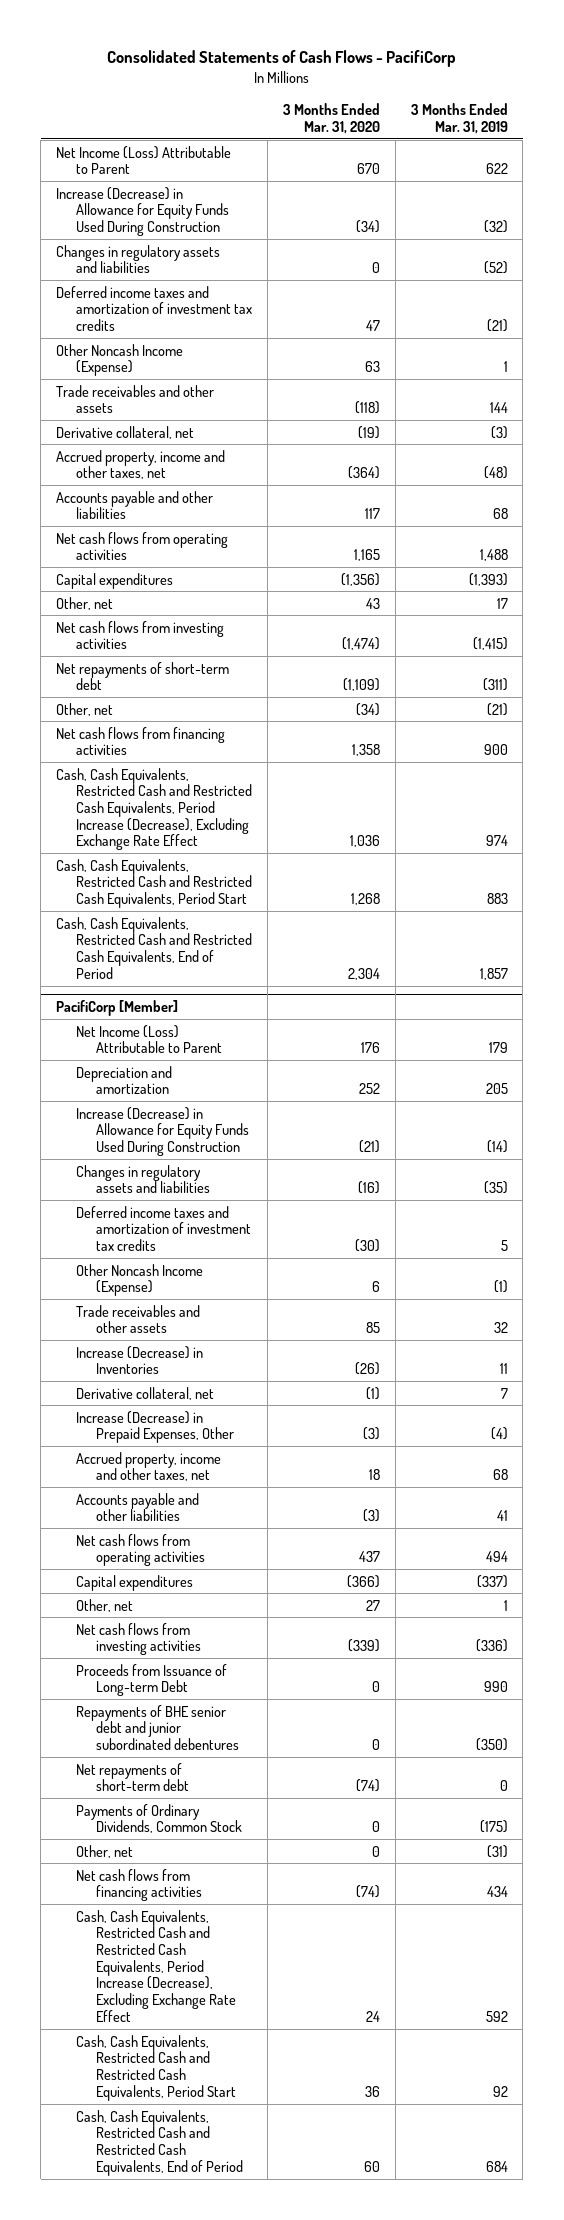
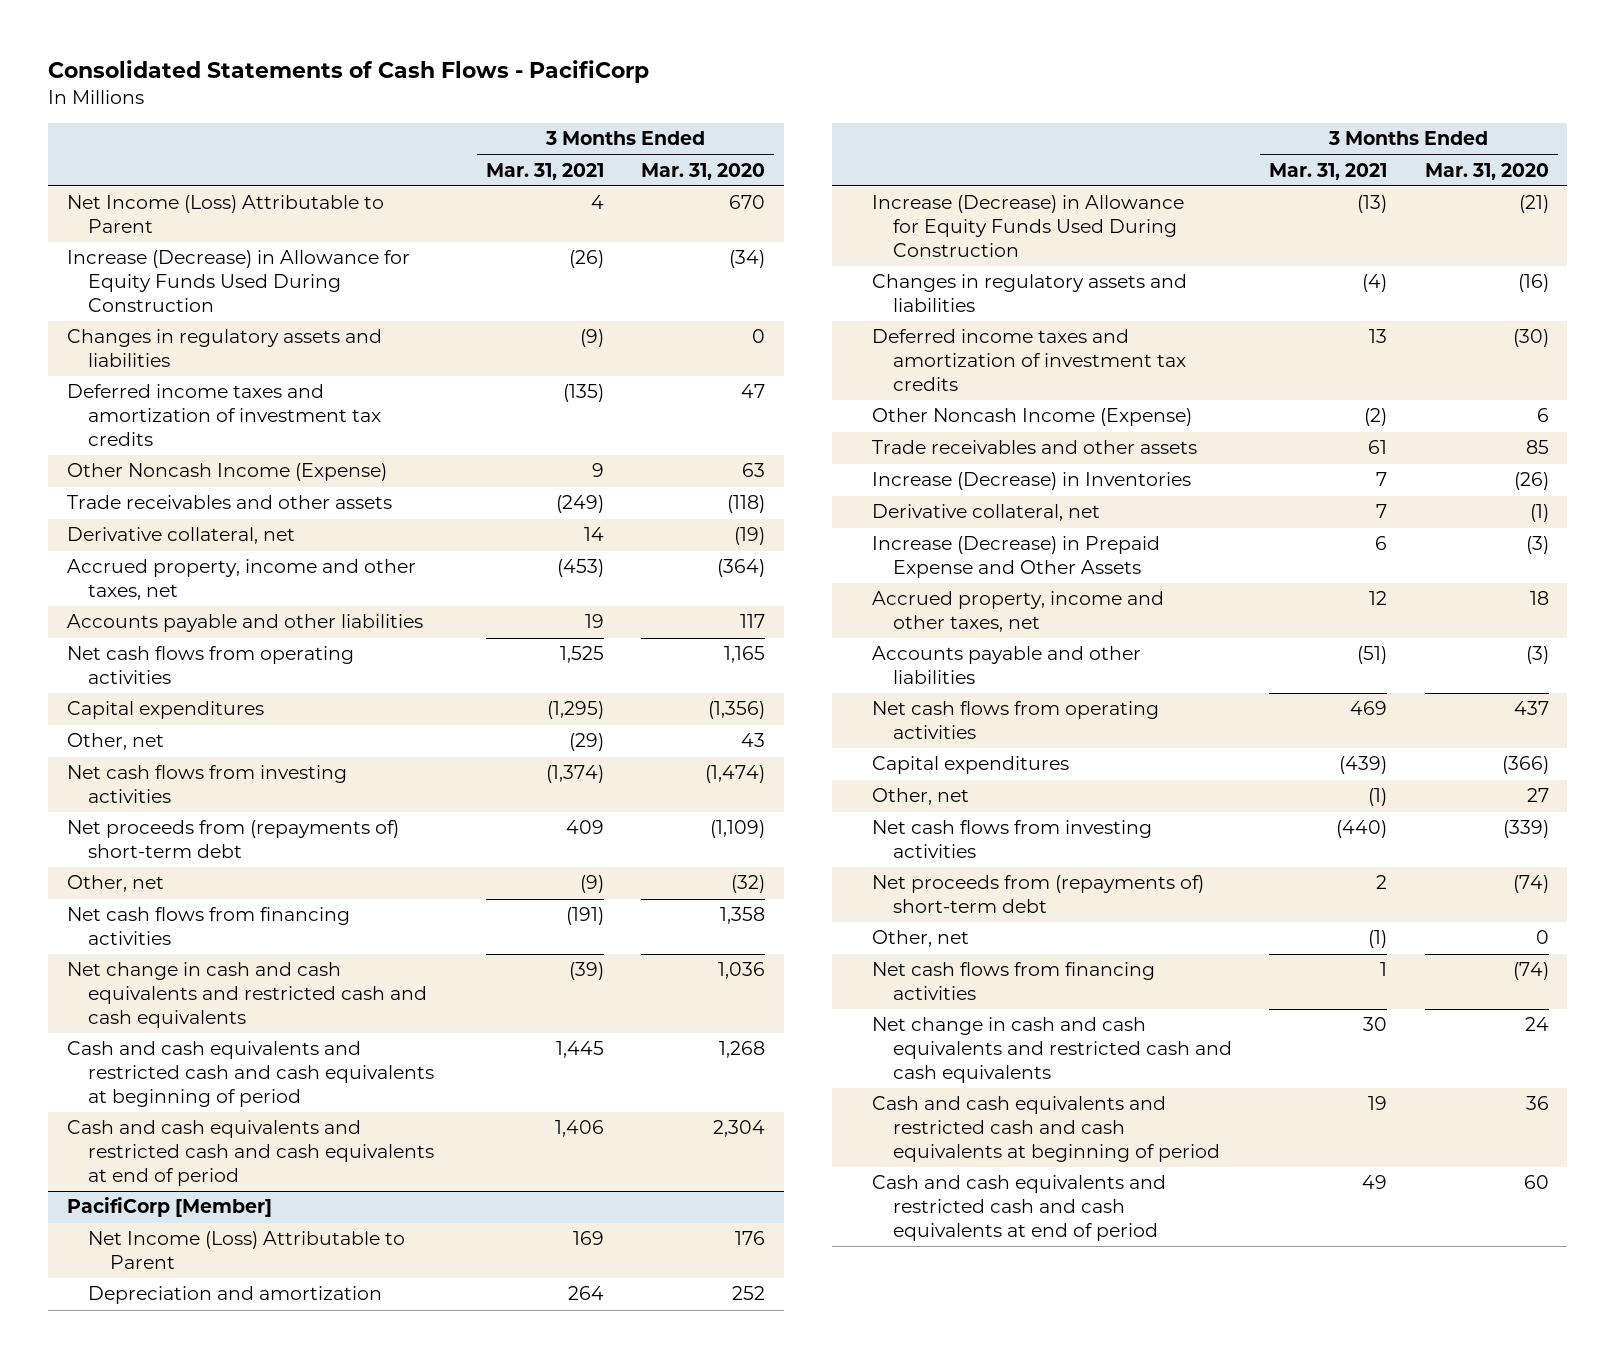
- | 3 Months Ended Mar. 31, 2020 | 3 Months Ended Mar. 31, 2019
+ | 3 Months Ended Mar. 31, 2021 | 3 Months Ended Mar. 31, 2020
- Net repayments of short-term debt | (1,109) | (311)
- Other, net | (34) | (21)
+ Net proceeds from (repayments of) short-term debt | 409 | (1,109)
+ Other, net | (9) | (32)
- Cash, Cash Equivalents, Restricted Cash and Restricted Cash Equivalents, Period Increase (Decrease), Excluding Exchange Rate Effect | 1,036 | 974
- Cash, Cash Equivalents, Restricted Cash and Restricted Cash Equivalents, Period Start | 1,268 | 883
- Cash, Cash Equivalents, Restricted Cash and Restricted Cash Equivalents, End of Period | 2,304 | 1,857
+ Net change in cash and cash equivalents and restricted cash and cash equivalents | (39) | 1,036
+ Cash and cash equivalents and restricted cash and cash equivalents at beginning of period | 1,445 | 1,268
+ Cash and cash equivalents and restricted cash and cash equivalents at end of period | 1,406 | 2,304
@ PacifiCorp [Member]
- Increase (Decrease) in Prepaid Expenses, Other | (3) | (4)
+ Increase (Decrease) in Prepaid Expense and Other Assets | 6 | (3)
- Proceeds from Issuance of Long-term Debt | 0 | 990
- Repayments of BHE senior debt and junior subordinated debentures | 0 | (350)
- Net repayments of short-term debt | (74) | 0
- Payments of Ordinary Dividends, Common Stock | 0 | (175)
+ Net proceeds from (repayments of) short-term debt | 2 | (74)
- Cash, Cash Equivalents, Restricted Cash and Restricted Cash Equivalents, Period Increase (Decrease), Excluding Exchange Rate Effect | 24 | 592
- Cash, Cash Equivalents, Restricted Cash and Restricted Cash Equivalents, Period Start | 36 | 92
- Cash, Cash Equivalents, Restricted Cash and Restricted Cash Equivalents, End of Period | 60 | 684
+ Net change in cash and cash equivalents and restricted cash and cash equivalents | 30 | 24
+ Cash and cash equivalents and restricted cash and cash equivalents at beginning of period | 19 | 36
+ Cash and cash equivalents and restricted cash and cash equivalents at end of period | 49 | 60

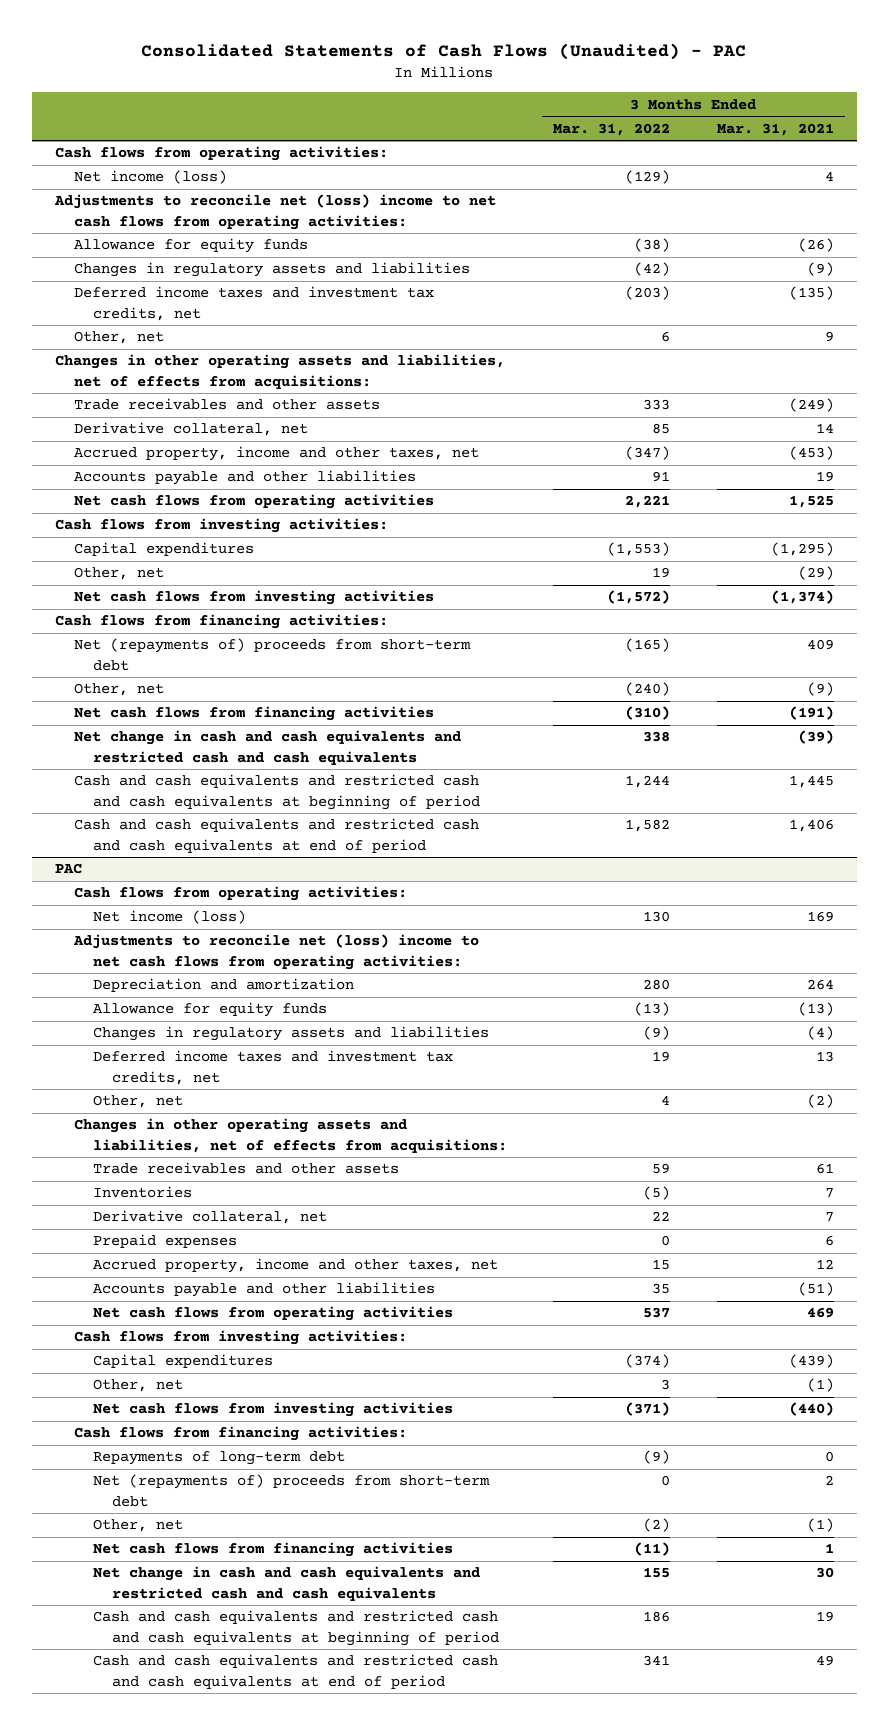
- Consolidated Statements of Cash Flows - PacifiCorp
+ Consolidated Statements of Cash Flows (Unaudited) - PAC
- | 3 Months Ended Mar. 31, 2021 | 3 Months Ended Mar. 31, 2020
+ | 3 Months Ended Mar. 31, 2022 | 3 Months Ended Mar. 31, 2021
- Net Income (Loss) Attributable to Parent | 4 | 670
- Increase (Decrease) in Allowance for Equity Funds Used During Construction | (26) | (34)
+ Cash flows from operating activities:
+ Net income (loss) | (129) | 4
+ Adjustments to reconcile net (loss) income to net cash flows from operating activities:
+ Allowance for equity funds | (38) | (26)
- Deferred income taxes and amortization of investment tax credits | (135) | 47
- Other Noncash Income (Expense) | 9 | 63
+ Deferred income taxes and investment tax credits, net | (203) | (135)
+ Other, net | 6 | 9
+ Changes in other operating assets and liabilities, net of effects from acquisitions:
+ Cash flows from investing activities:
- Net proceeds from (repayments of) short-term debt | 409 | (1,109)
+ Cash flows from financing activities:
+ Net (repayments of) proceeds from short-term debt | (165) | 409
- PacifiCorp [Member]
- Net Income (Loss) Attributable to Parent | 169 | 176
+ PAC
+ Cash flows from operating activities:
+ Net income (loss) | 130 | 169
+ Adjustments to reconcile net (loss) income to net cash flows from operating activities:
- Increase (Decrease) in Allowance for Equity Funds Used During Construction | (13) | (21)
+ Allowance for equity funds | (13) | (13)
- Deferred income taxes and amortization of investment tax credits | 13 | (30)
- Other Noncash Income (Expense) | (2) | 6
+ Deferred income taxes and investment tax credits, net | 19 | 13
+ Other, net | 4 | (2)
+ Changes in other operating assets and liabilities, net of effects from acquisitions:
- Increase (Decrease) in Inventories | 7 | (26)
+ Inventories | (5) | 7
- Increase (Decrease) in Prepaid Expense and Other Assets | 6 | (3)
+ Prepaid expenses | 0 | 6
+ Cash flows from investing activities:
- Net proceeds from (repayments of) short-term debt | 2 | (74)
+ Cash flows from financing activities:
+ Repayments of long-term debt | (9) | 0
+ Net (repayments of) proceeds from short-term debt | 0 | 2

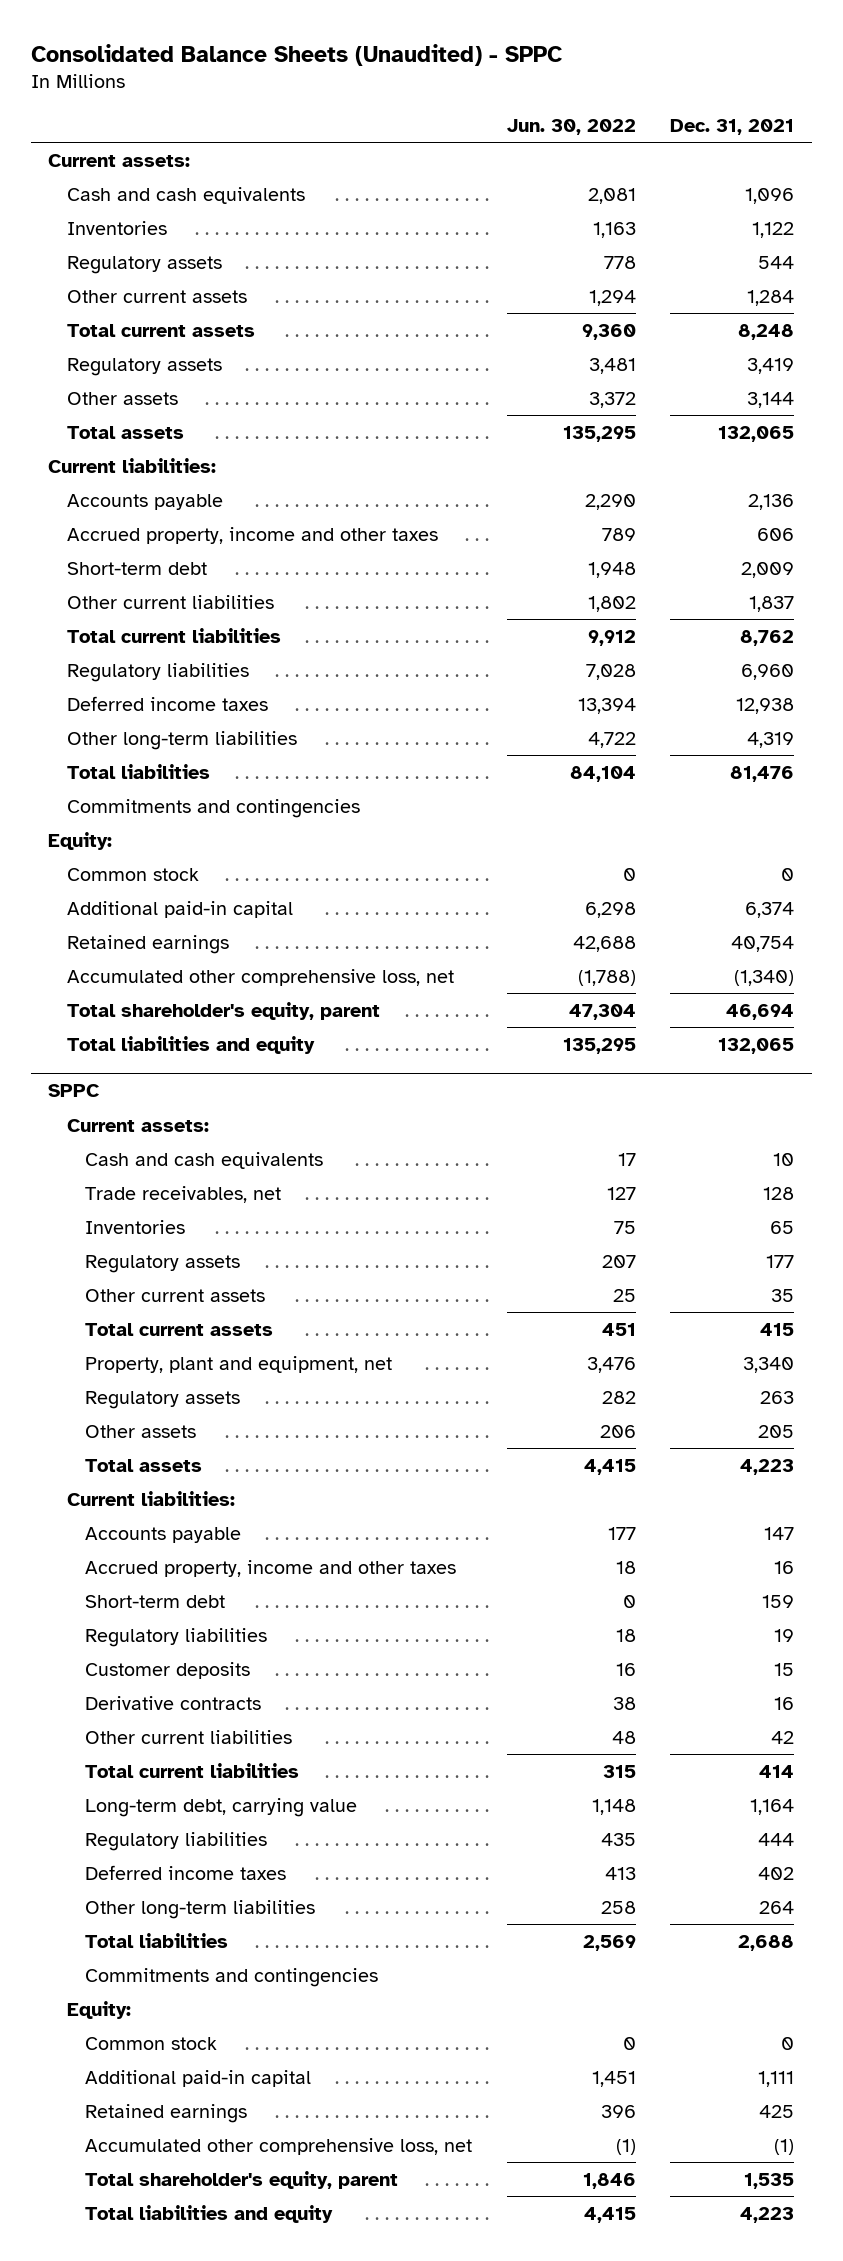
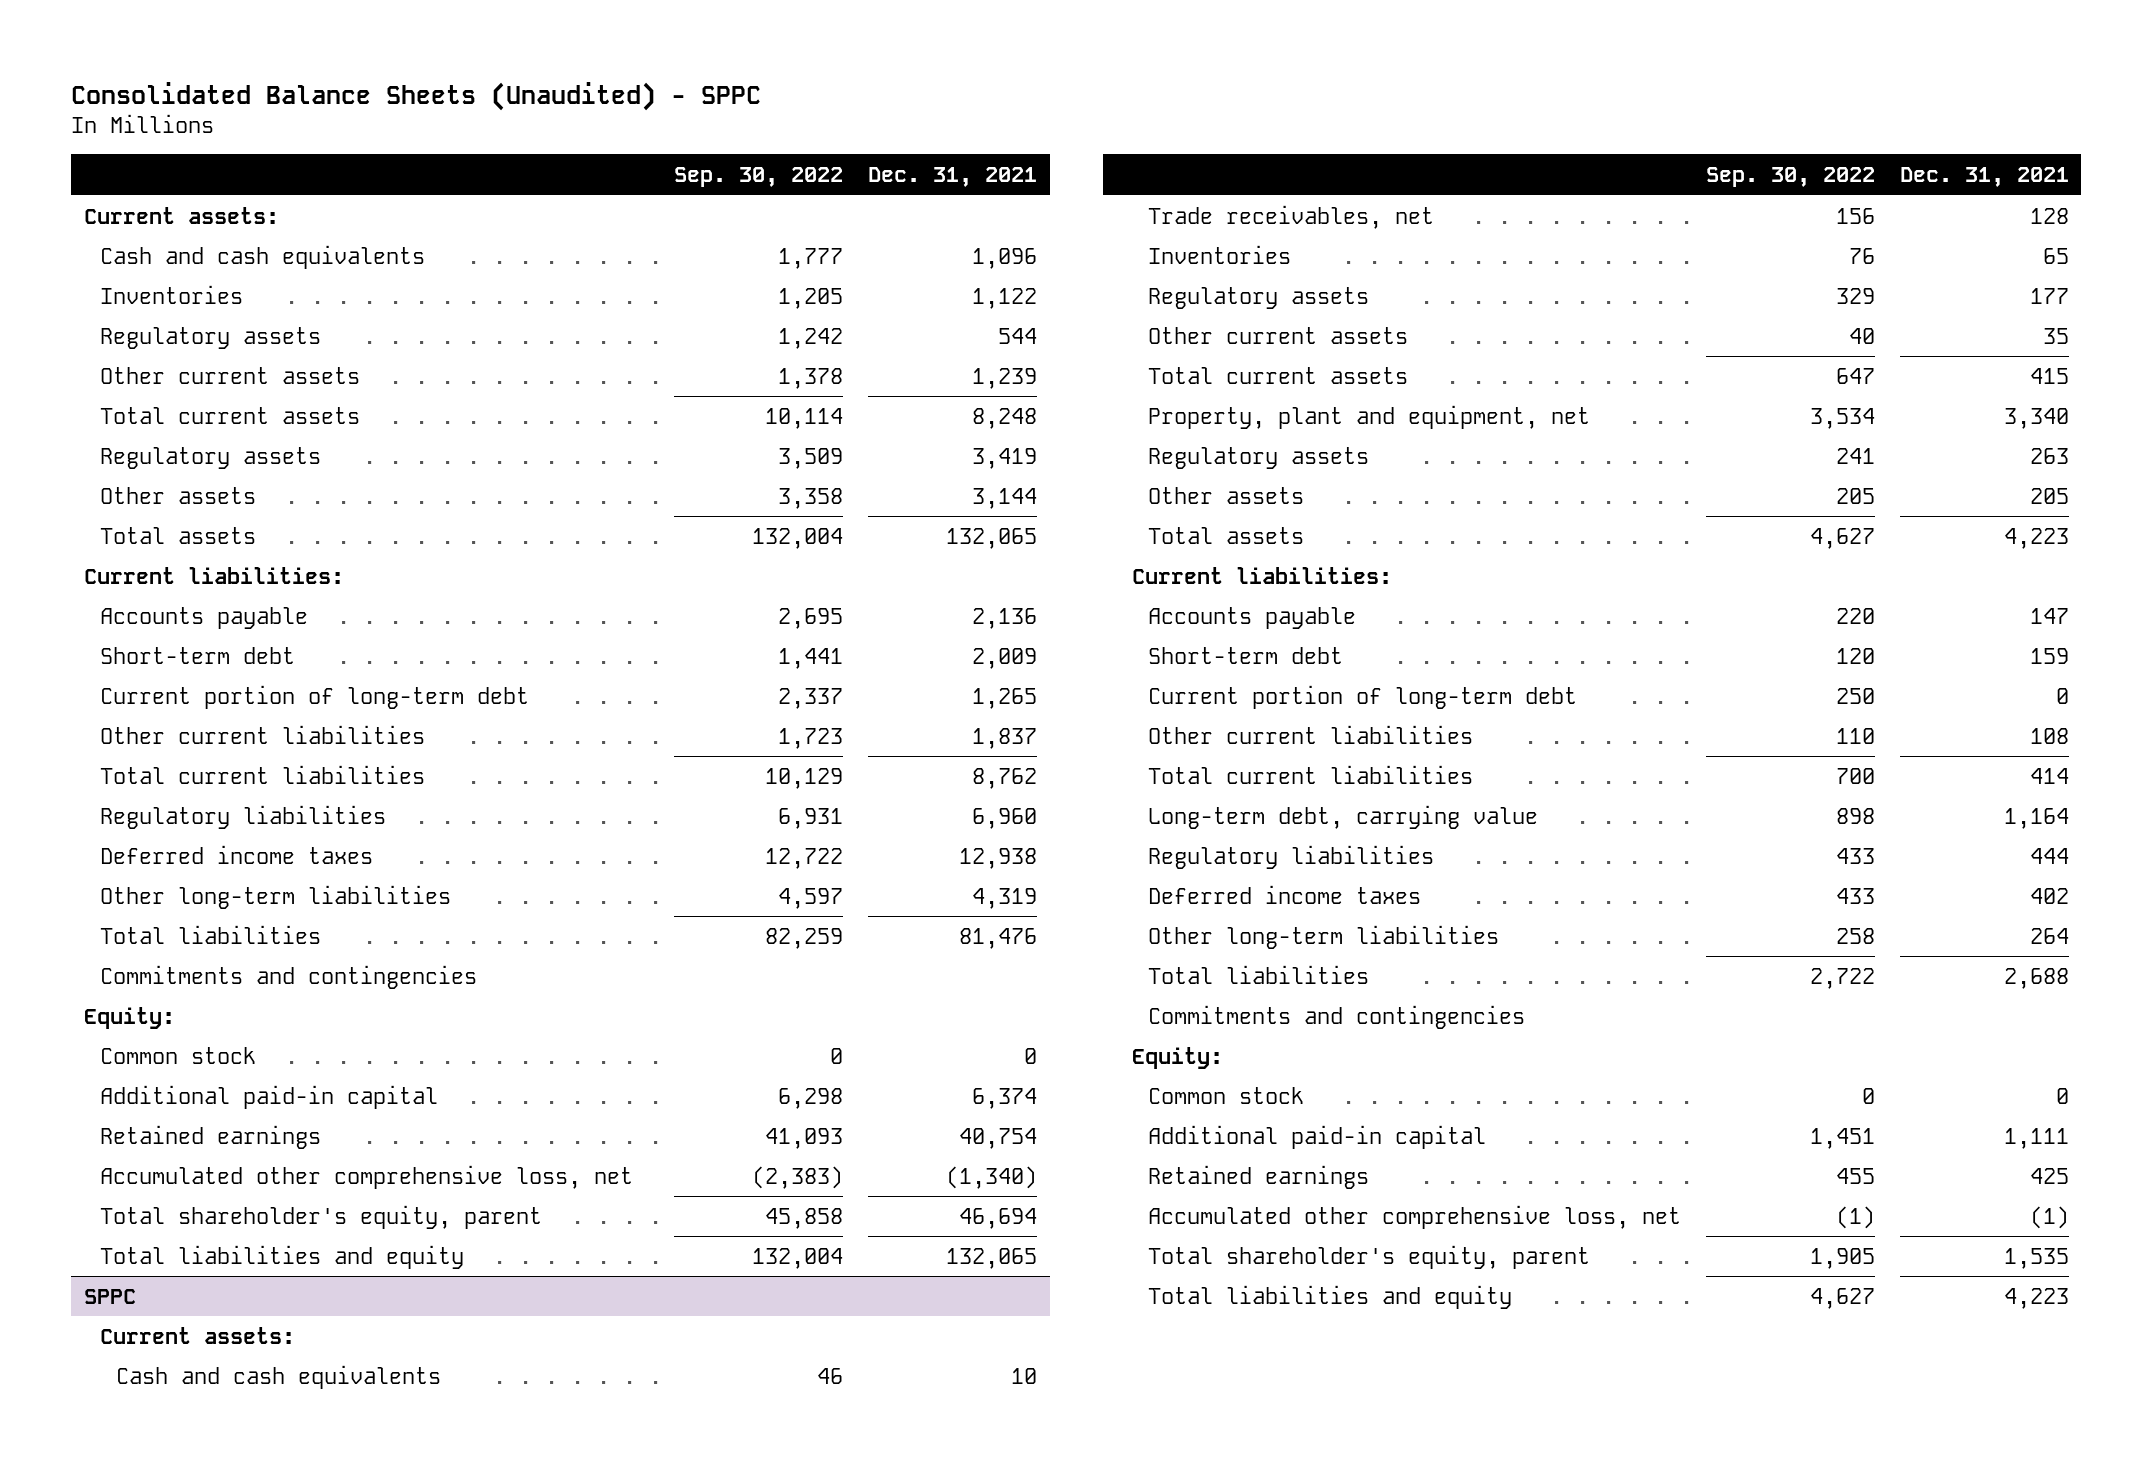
- | Jun. 30, 2022 | Dec. 31, 2021
+ | Sep. 30, 2022 | Dec. 31, 2021
- Other current assets | 1,294 | 1,284
+ Other current assets | 1,378 | 1,239
- Accrued property, income and other taxes | 789 | 606
+ Current portion of long-term debt | 2,337 | 1,265
@ SPPC
- Accrued property, income and other taxes | 18 | 16
- Regulatory liabilities | 18 | 19
- Customer deposits | 16 | 15
- Derivative contracts | 38 | 16
- Other current liabilities | 48 | 42
+ Current portion of long-term debt | 250 | 0
+ Other current liabilities | 110 | 108

